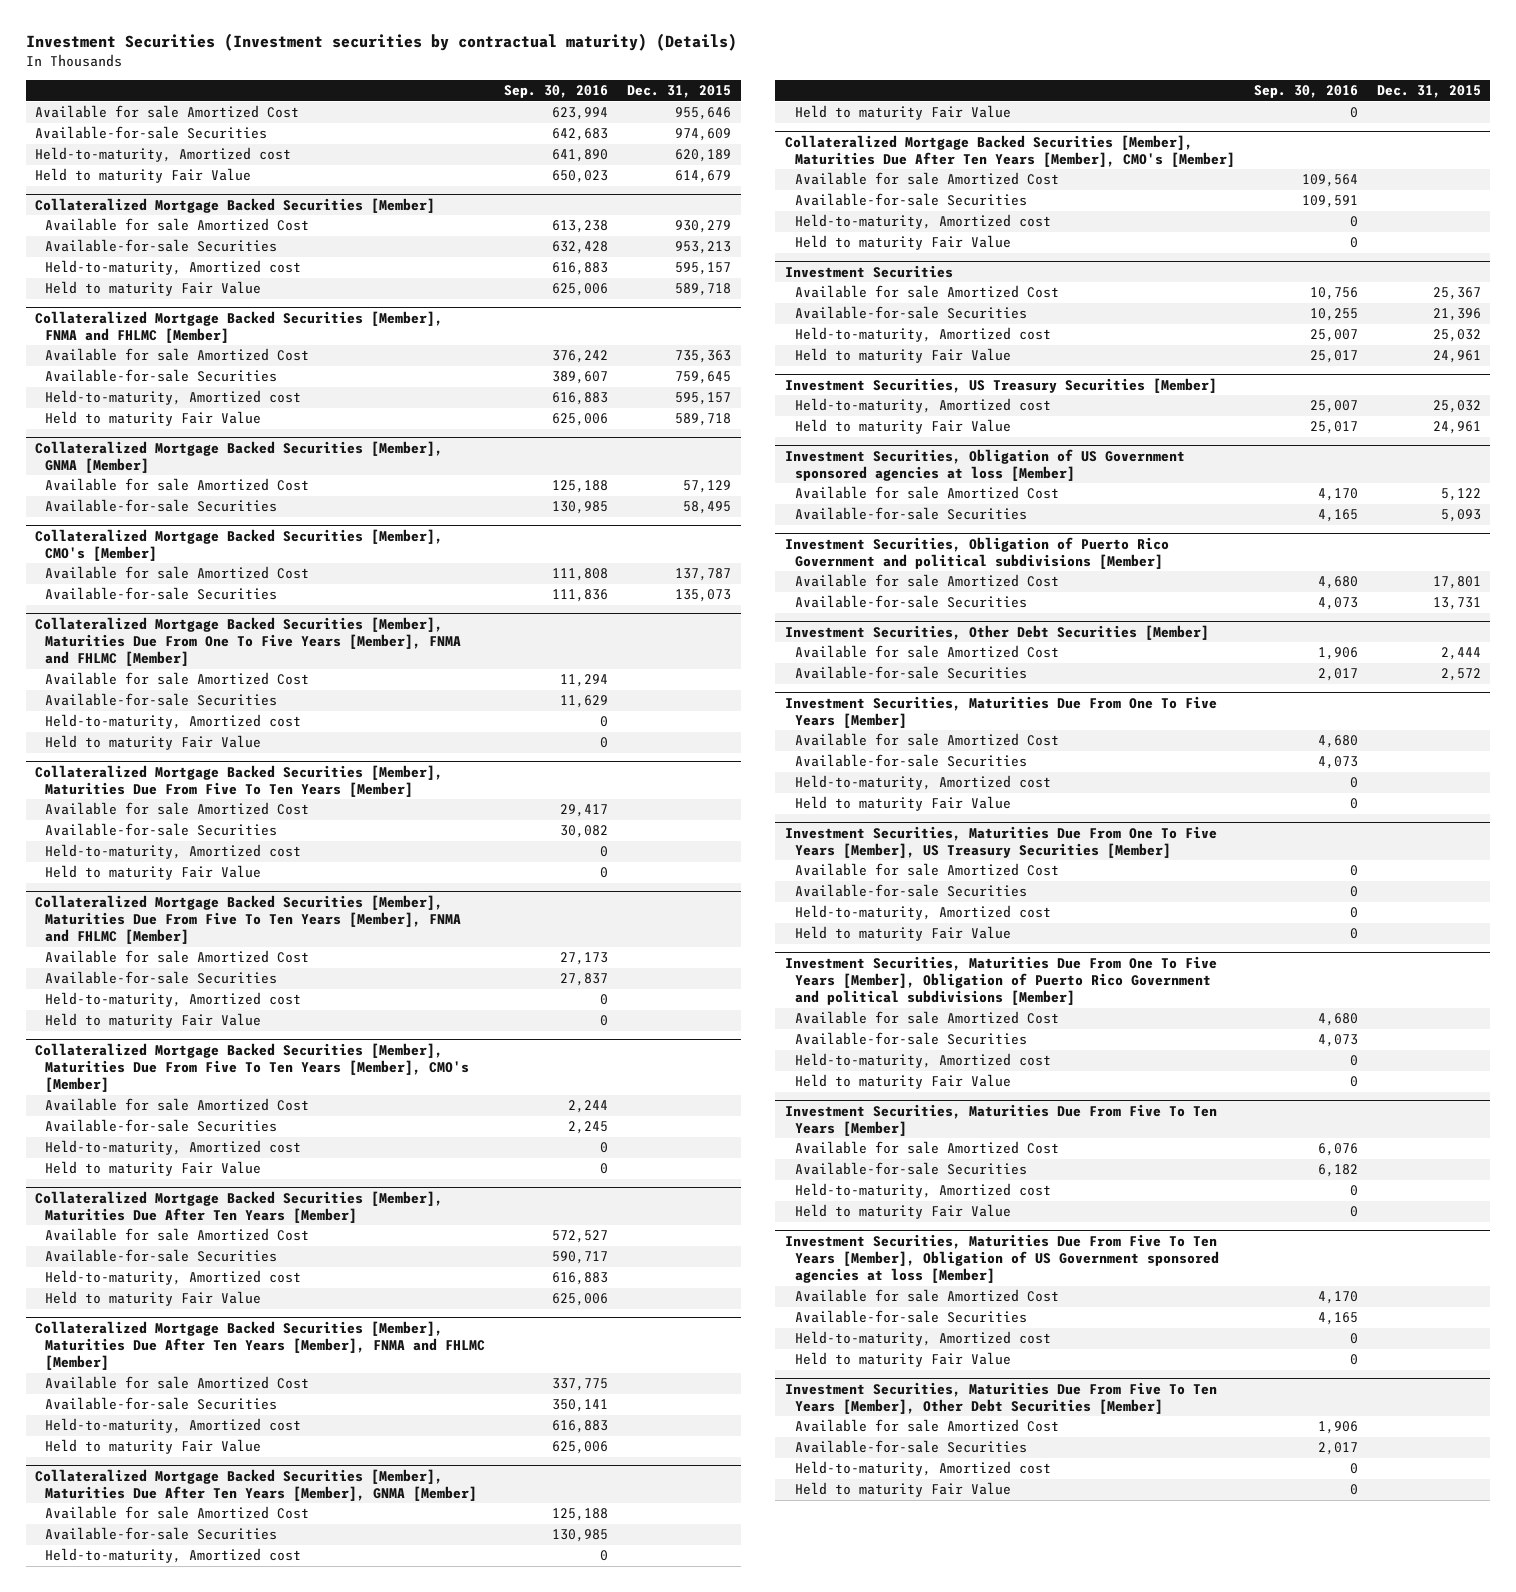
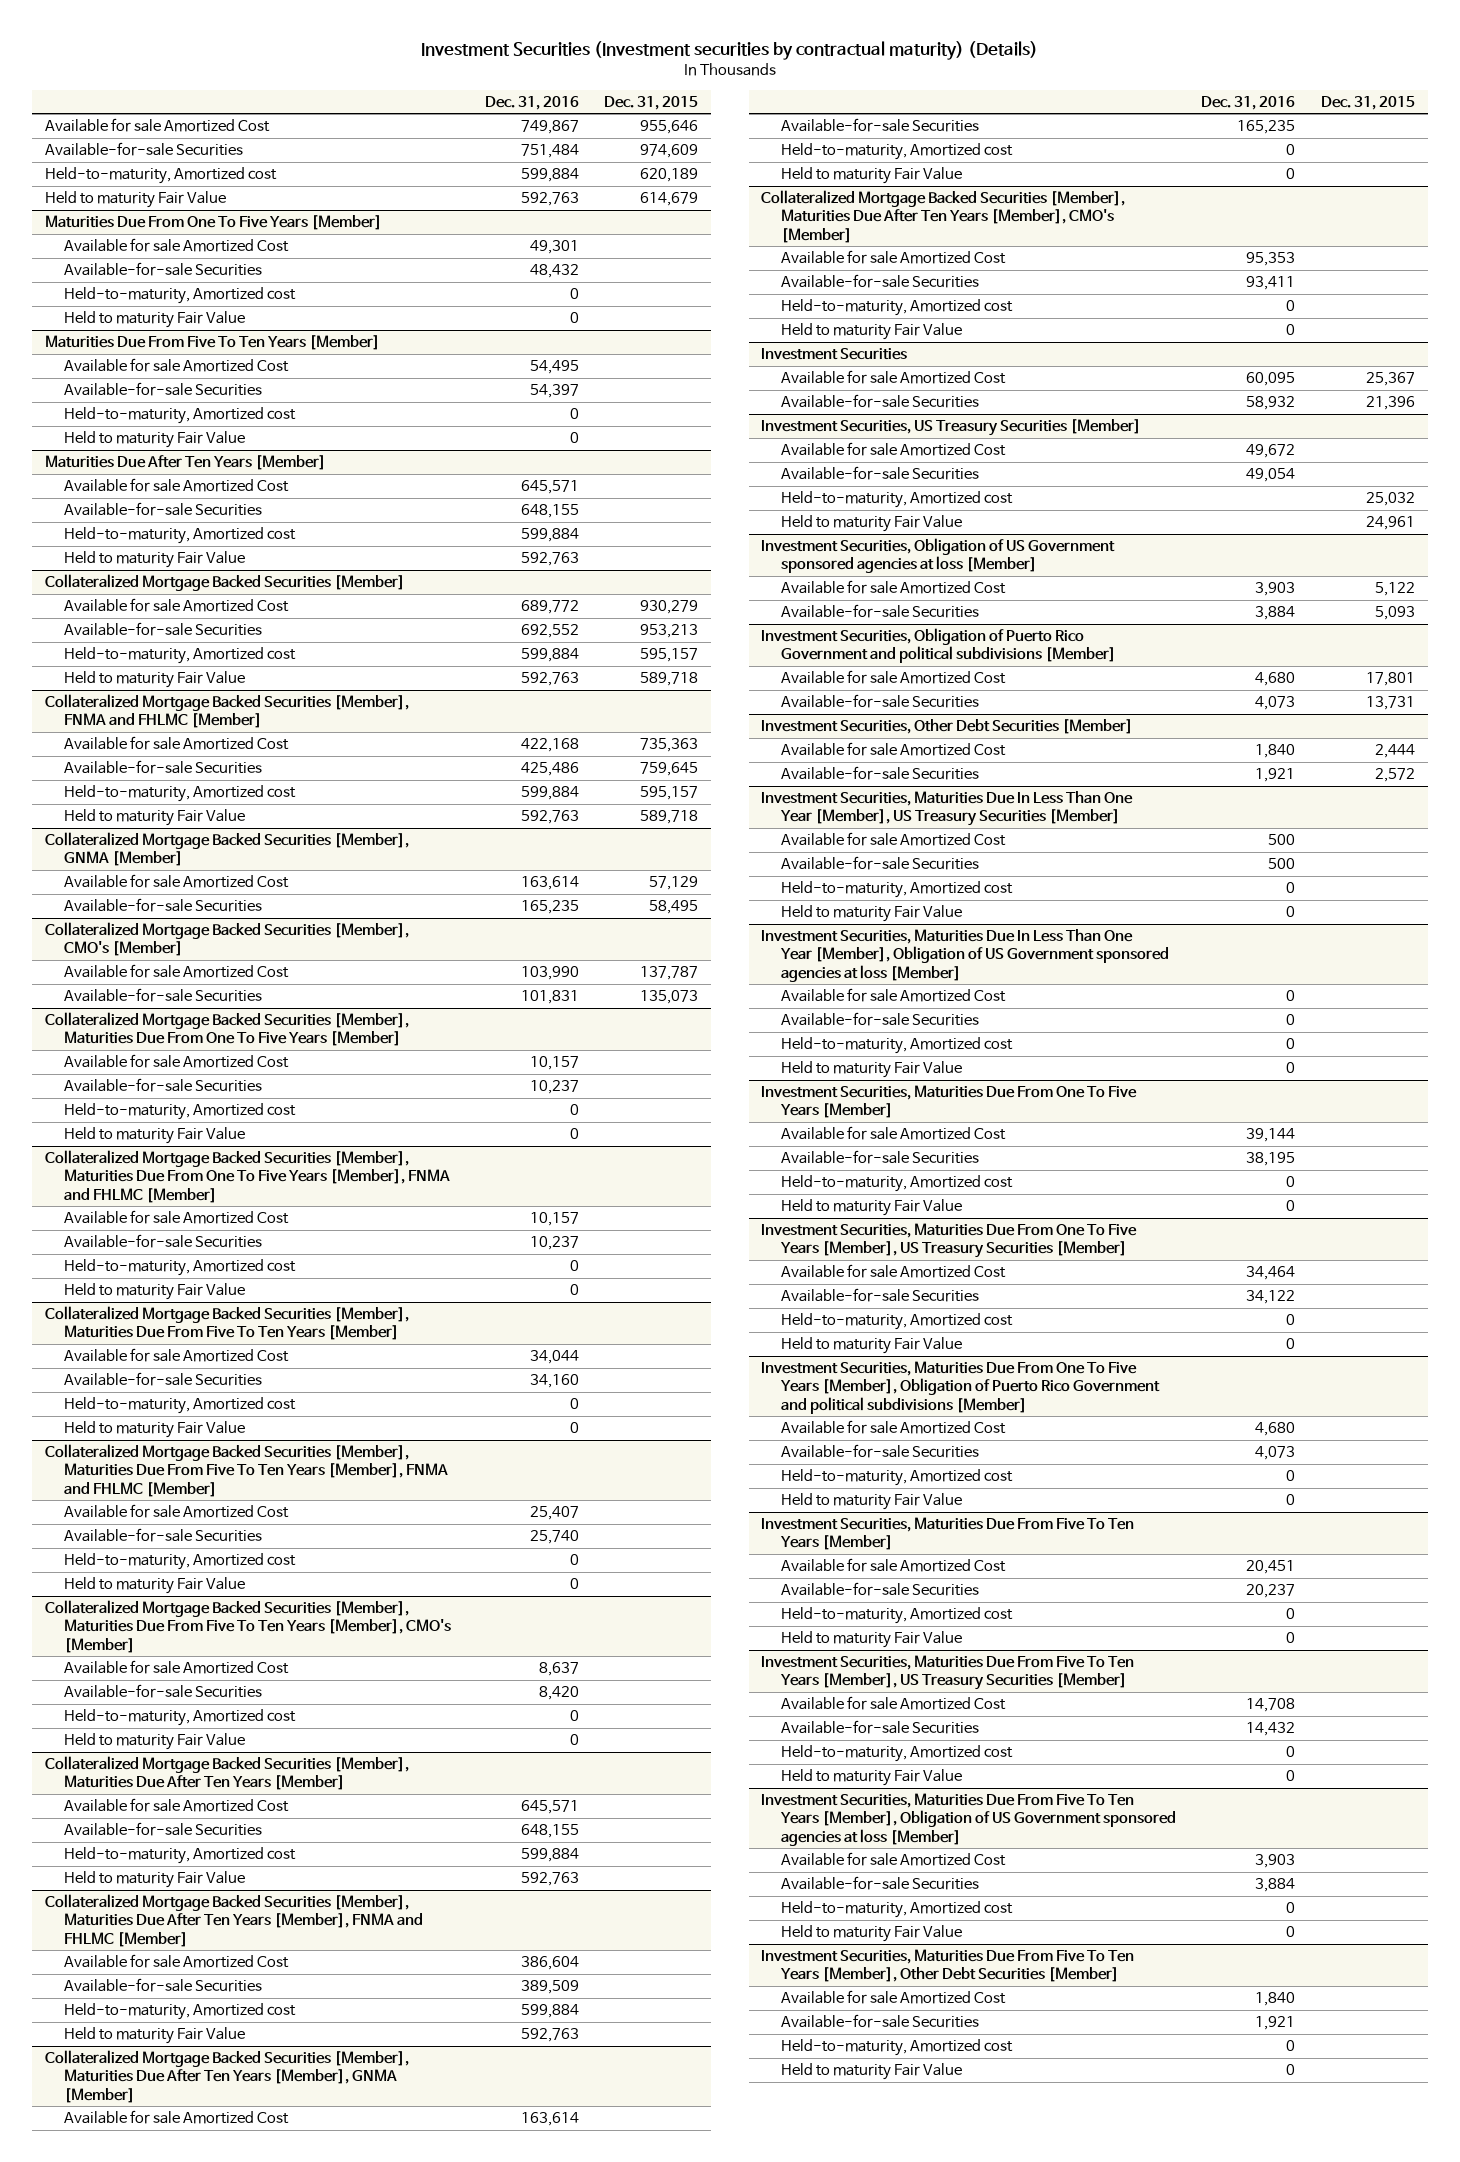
- | Sep. 30, 2016 | Dec. 31, 2015
+ | Dec. 31, 2016 | Dec. 31, 2015
+ Maturities Due From One To Five Years [Member]
+ Available for sale Amortized Cost | 49,301 |
+ Available-for-sale Securities | 48,432 |
+ Held-to-maturity, Amortized cost | 0 |
+ Held to maturity Fair Value | 0 |
+ Maturities Due From Five To Ten Years [Member]
+ Available for sale Amortized Cost | 54,495 |
+ Available-for-sale Securities | 54,397 |
+ Held-to-maturity, Amortized cost | 0 |
+ Held to maturity Fair Value | 0 |
+ Maturities Due After Ten Years [Member]
+ Available for sale Amortized Cost | 645,571 |
+ Available-for-sale Securities | 648,155 |
+ Held-to-maturity, Amortized cost | 599,884 |
+ Held to maturity Fair Value | 592,763 |
+ Collateralized Mortgage Backed Securities [Member], Maturities Due From One To Five Years [Member]
+ Available for sale Amortized Cost | 10,157 |
+ Available-for-sale Securities | 10,237 |
+ Held-to-maturity, Amortized cost | 0 |
+ Held to maturity Fair Value | 0 |
@ Investment Securities
- Held-to-maturity, Amortized cost | 25,007 | 25,032
- Held to maturity Fair Value | 25,017 | 24,961
@ Investment Securities, US Treasury Securities [Member]
+ Available for sale Amortized Cost | 49,672 |
+ Available-for-sale Securities | 49,054 |
+ Investment Securities, Maturities Due In Less Than One Year [Member], US Treasury Securities [Member]
+ Available for sale Amortized Cost | 500 |
+ Available-for-sale Securities | 500 |
+ Held-to-maturity, Amortized cost | 0 |
+ Held to maturity Fair Value | 0 |
+ Investment Securities, Maturities Due In Less Than One Year [Member], Obligation of US Government sponsored agencies at loss [Member]
+ Available for sale Amortized Cost | 0 |
+ Available-for-sale Securities | 0 |
+ Held-to-maturity, Amortized cost | 0 |
+ Held to maturity Fair Value | 0 |
+ Investment Securities, Maturities Due From Five To Ten Years [Member], US Treasury Securities [Member]
+ Available for sale Amortized Cost | 14,708 |
+ Available-for-sale Securities | 14,432 |
+ Held-to-maturity, Amortized cost | 0 |
+ Held to maturity Fair Value | 0 |

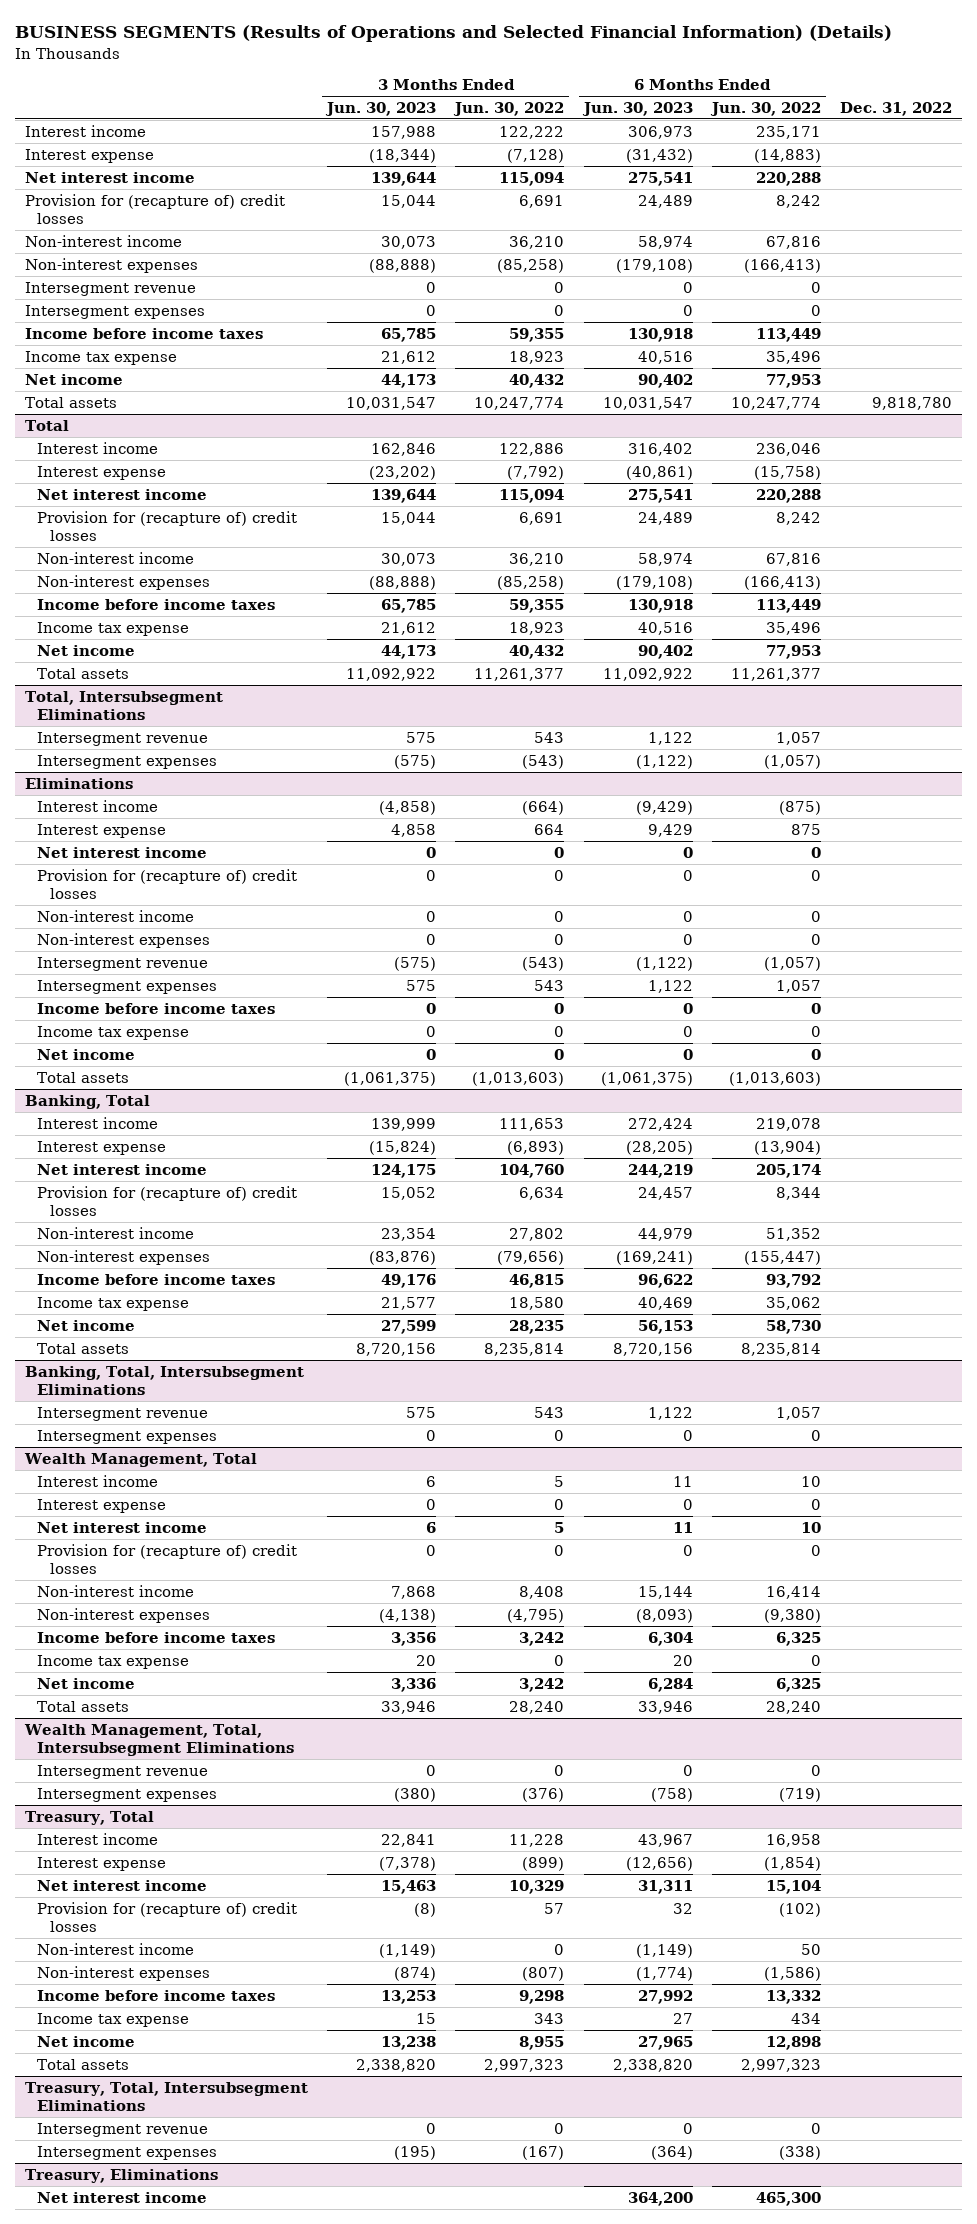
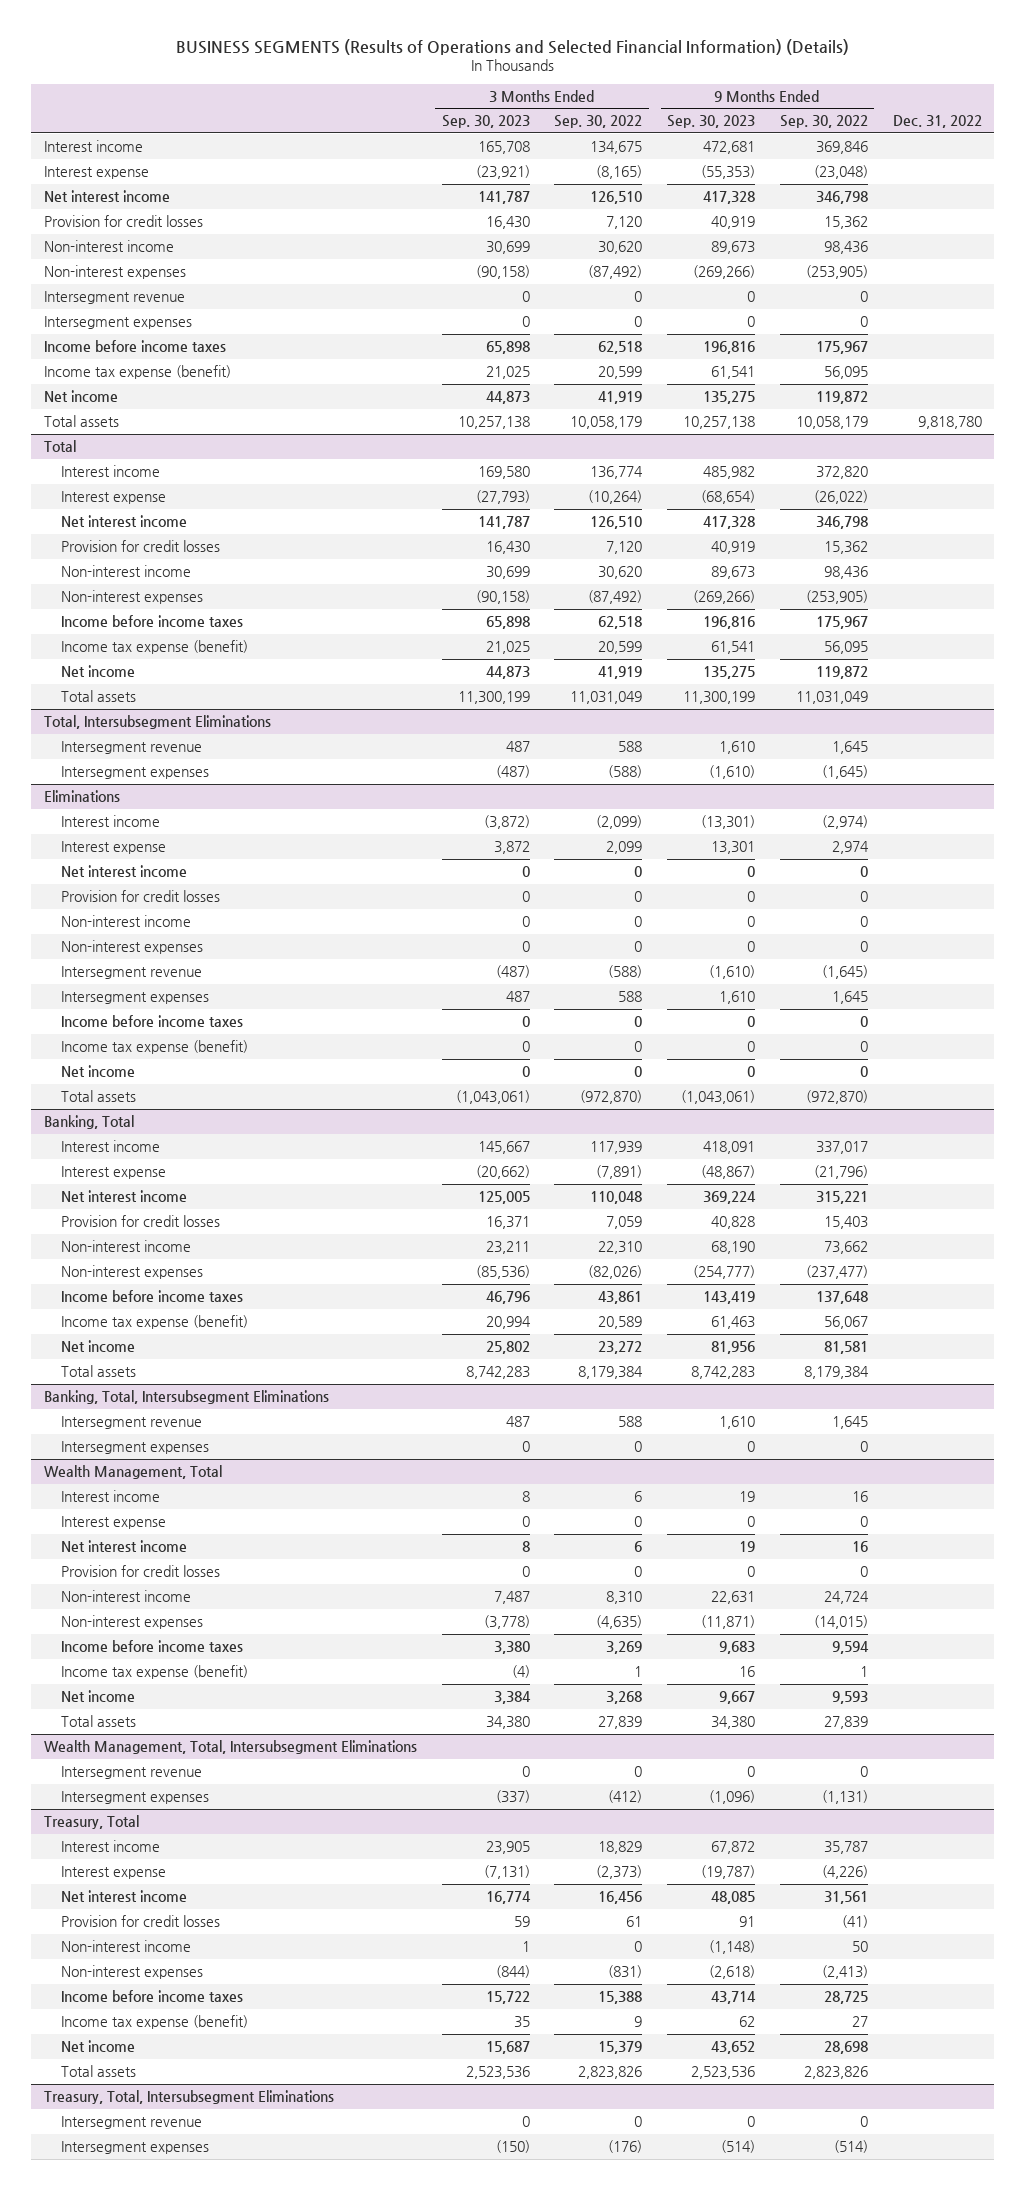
- | 3 Months Ended Jun. 30, 2023 | 3 Months Ended Jun. 30, 2022 | 6 Months Ended Jun. 30, 2023 | 6 Months Ended Jun. 30, 2022 | Dec. 31, 2022
+ | 3 Months Ended Sep. 30, 2023 | 3 Months Ended Sep. 30, 2022 | 9 Months Ended Sep. 30, 2023 | 9 Months Ended Sep. 30, 2022 | Dec. 31, 2022
- Provision for (recapture of) credit losses | 15,044 | 6,691 | 24,489 | 8,242 |
+ Provision for credit losses | 16,430 | 7,120 | 40,919 | 15,362 |
- Income tax expense | 21,612 | 18,923 | 40,516 | 35,496 |
+ Income tax expense (benefit) | 21,025 | 20,599 | 61,541 | 56,095 |
@ Total
- Provision for (recapture of) credit losses | 15,044 | 6,691 | 24,489 | 8,242 |
+ Provision for credit losses | 16,430 | 7,120 | 40,919 | 15,362 |
- Income tax expense | 21,612 | 18,923 | 40,516 | 35,496 |
+ Income tax expense (benefit) | 21,025 | 20,599 | 61,541 | 56,095 |
@ Eliminations
- Provision for (recapture of) credit losses | 0 | 0 | 0 | 0 |
+ Provision for credit losses | 0 | 0 | 0 | 0 |
- Income tax expense | 0 | 0 | 0 | 0 |
+ Income tax expense (benefit) | 0 | 0 | 0 | 0 |
@ Banking, Total
- Provision for (recapture of) credit losses | 15,052 | 6,634 | 24,457 | 8,344 |
+ Provision for credit losses | 16,371 | 7,059 | 40,828 | 15,403 |
- Income tax expense | 21,577 | 18,580 | 40,469 | 35,062 |
+ Income tax expense (benefit) | 20,994 | 20,589 | 61,463 | 56,067 |
@ Wealth Management, Total
- Provision for (recapture of) credit losses | 0 | 0 | 0 | 0 |
+ Provision for credit losses | 0 | 0 | 0 | 0 |
- Income tax expense | 20 | 0 | 20 | 0 |
+ Income tax expense (benefit) | (4) | 1 | 16 | 1 |
@ Treasury, Total
- Provision for (recapture of) credit losses | (8) | 57 | 32 | (102) |
+ Provision for credit losses | 59 | 61 | 91 | (41) |
- Income tax expense | 15 | 343 | 27 | 434 |
+ Income tax expense (benefit) | 35 | 9 | 62 | 27 |
- Treasury, Eliminations
- Net interest income | | | 364,200 | 465,300 |

